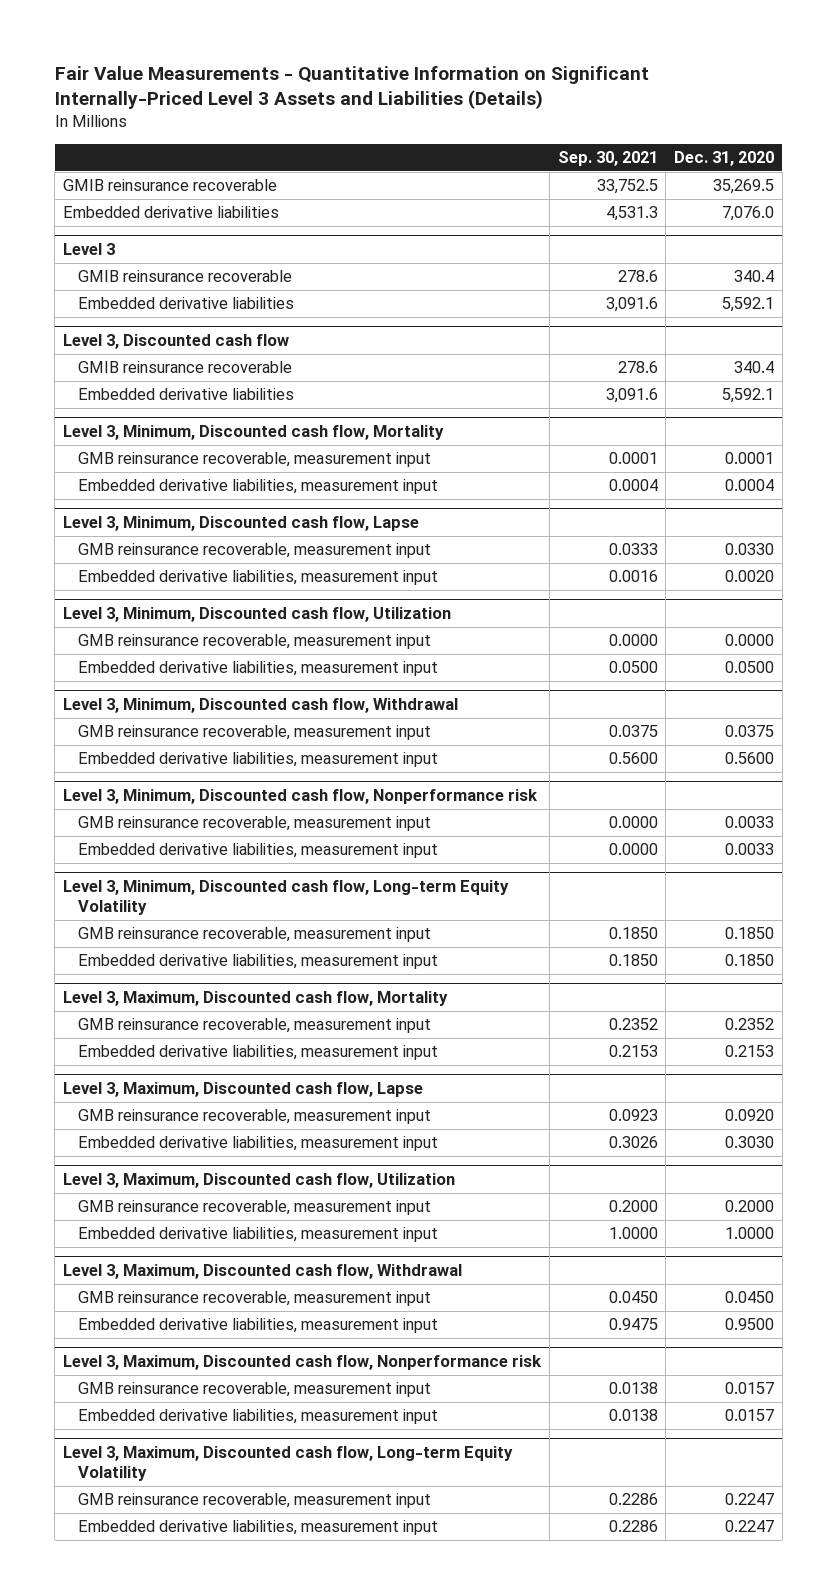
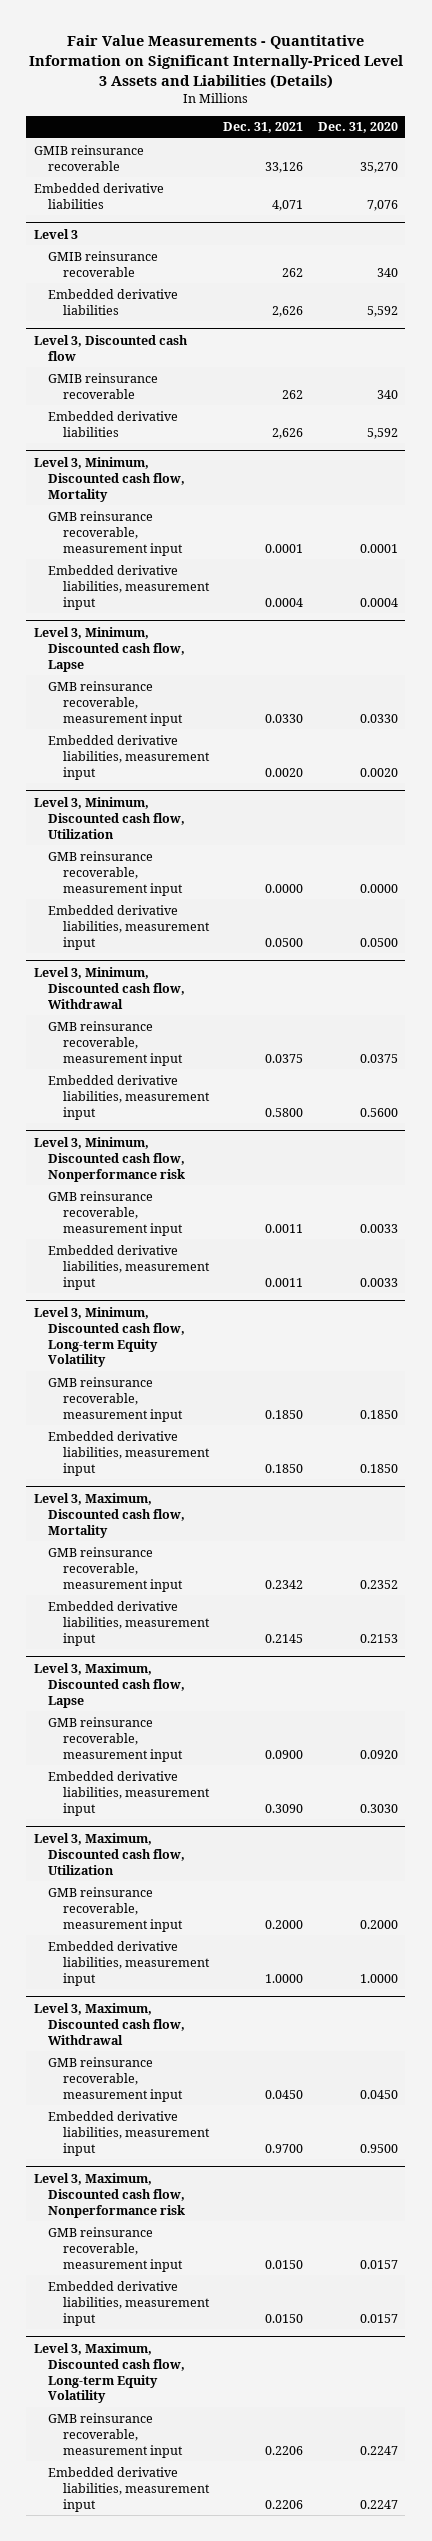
- | Sep. 30, 2021 | Dec. 31, 2020
+ | Dec. 31, 2021 | Dec. 31, 2020
- GMIB reinsurance recoverable | 33,752.5 | 35,269.5
- Embedded derivative liabilities | 4,531.3 | 7,076.0
+ GMIB reinsurance recoverable | 33,126 | 35,270
+ Embedded derivative liabilities | 4,071 | 7,076
@ Level 3
- GMIB reinsurance recoverable | 278.6 | 340.4
- Embedded derivative liabilities | 3,091.6 | 5,592.1
+ GMIB reinsurance recoverable | 262 | 340
+ Embedded derivative liabilities | 2,626 | 5,592
@ Level 3, Discounted cash flow
- GMIB reinsurance recoverable | 278.6 | 340.4
- Embedded derivative liabilities | 3,091.6 | 5,592.1
+ GMIB reinsurance recoverable | 262 | 340
+ Embedded derivative liabilities | 2,626 | 5,592

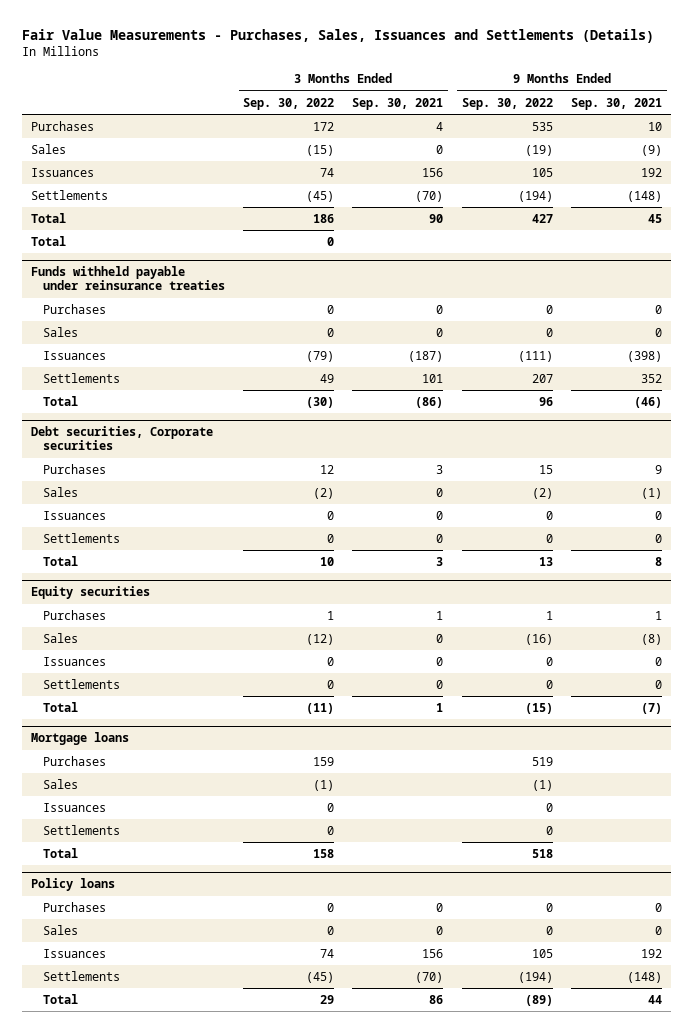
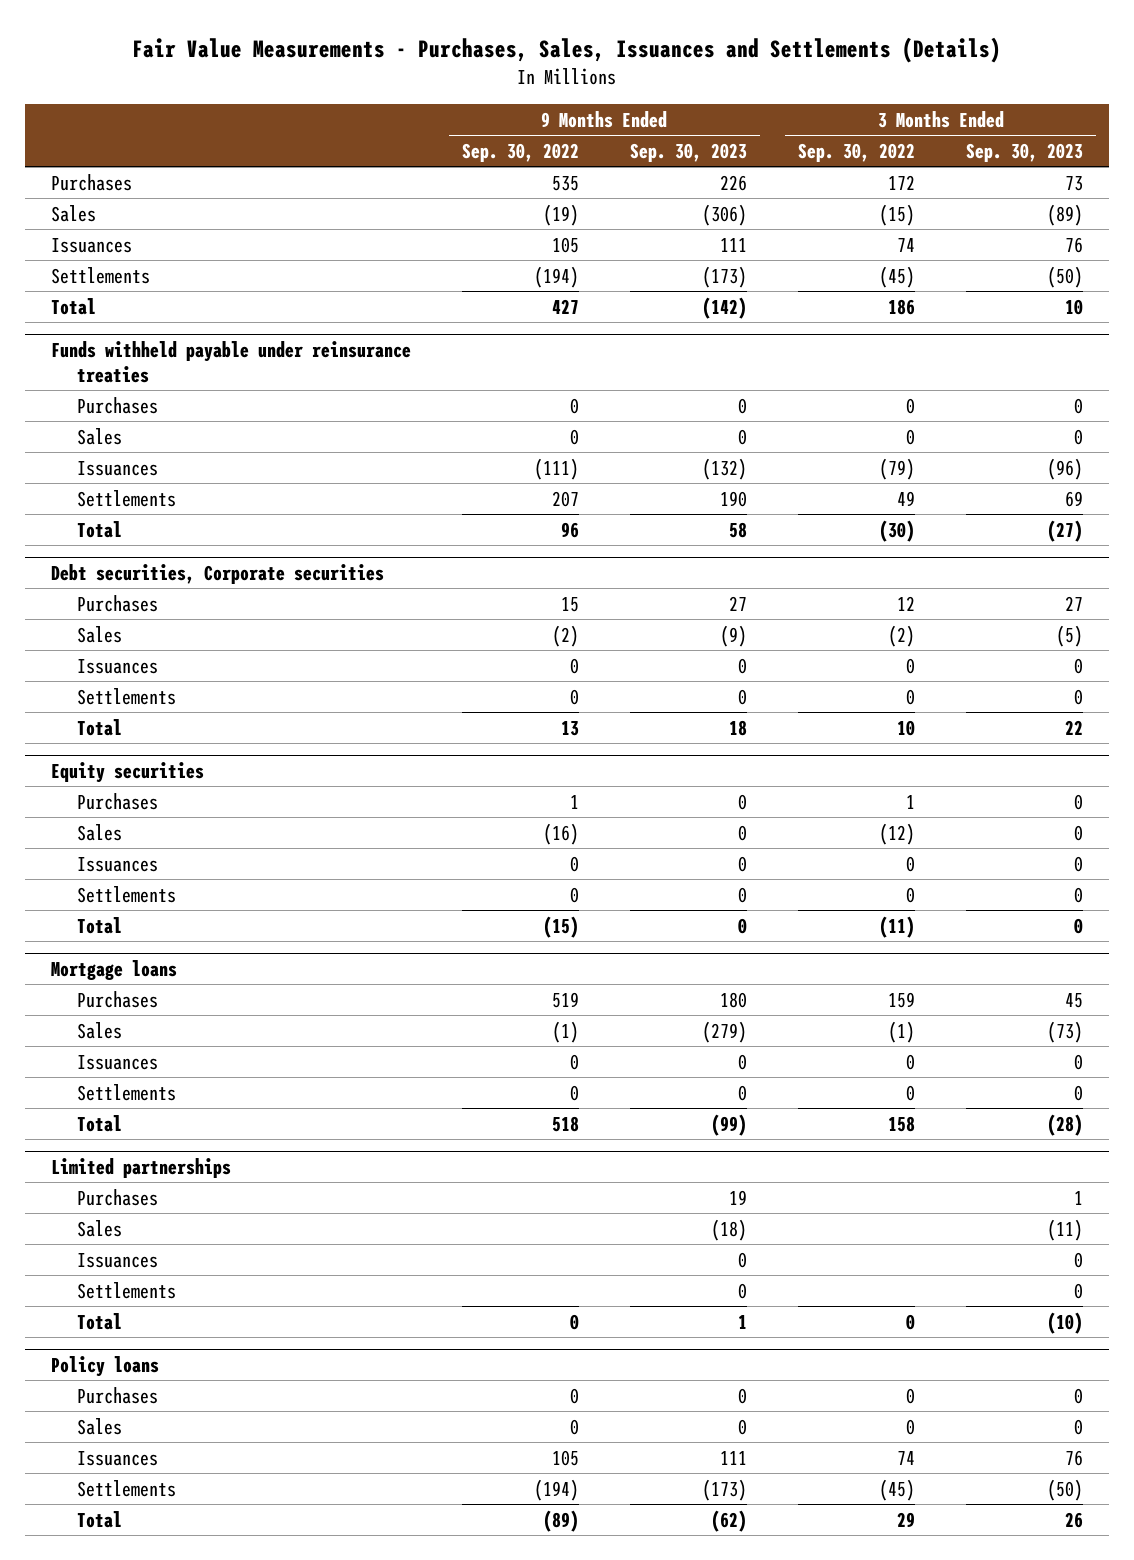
- | 3 Months Ended Sep. 30, 2022 | 3 Months Ended Sep. 30, 2021 | 9 Months Ended Sep. 30, 2022 | 9 Months Ended Sep. 30, 2021
+ | 9 Months Ended Sep. 30, 2022 | 9 Months Ended Sep. 30, 2023 | 3 Months Ended Sep. 30, 2022 | 3 Months Ended Sep. 30, 2023
- Total | 0 | | |
+ Limited partnerships
+ Purchases | | 19 | | 1
+ Sales | | (18) | | (11)
+ Issuances | | 0 | | 0
+ Settlements | | 0 | | 0
+ Total | 0 | 1 | 0 | (10)

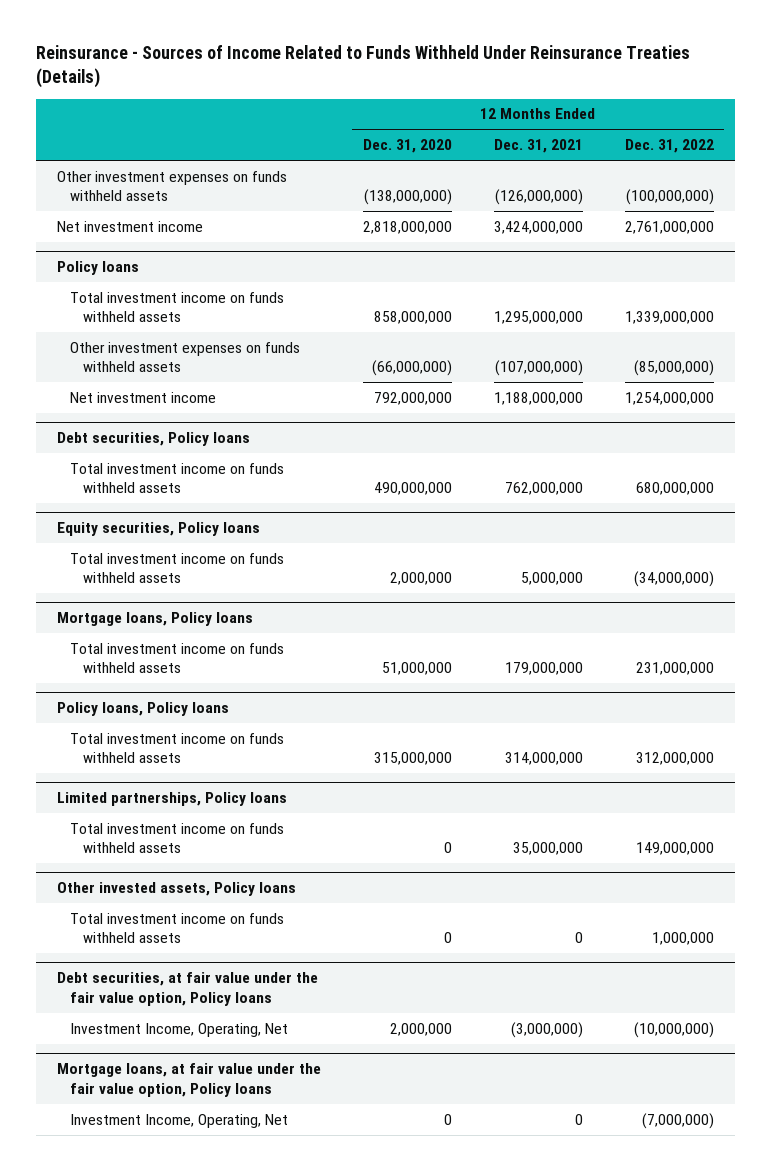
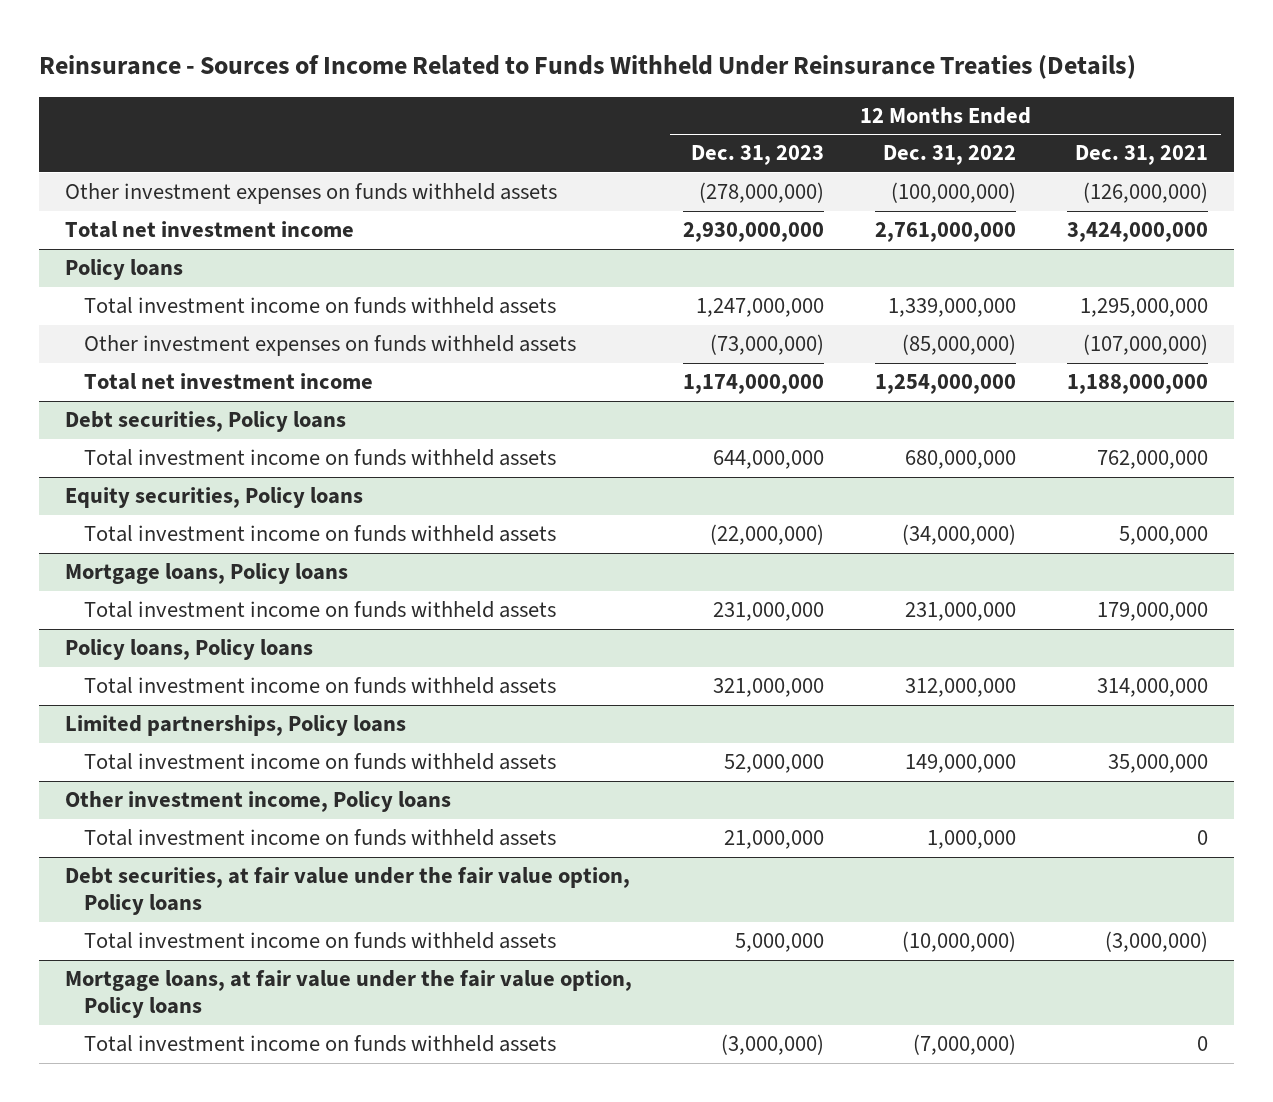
- | 12 Months Ended Dec. 31, 2020 | 12 Months Ended Dec. 31, 2021 | 12 Months Ended Dec. 31, 2022
+ | 12 Months Ended Dec. 31, 2023 | 12 Months Ended Dec. 31, 2022 | 12 Months Ended Dec. 31, 2021
- Net investment income | 2,818,000,000 | 3,424,000,000 | 2,761,000,000
+ Total net investment income | 2,930,000,000 | 2,761,000,000 | 3,424,000,000
@ Policy loans
- Net investment income | 792,000,000 | 1,188,000,000 | 1,254,000,000
+ Total net investment income | 1,174,000,000 | 1,254,000,000 | 1,188,000,000
- Other invested assets, Policy loans
+ Other investment income, Policy loans
@ Debt securities, at fair value under the fair value option, Policy loans
- Investment Income, Operating, Net | 2,000,000 | (3,000,000) | (10,000,000)
+ Total investment income on funds withheld assets | 5,000,000 | (10,000,000) | (3,000,000)
@ Mortgage loans, at fair value under the fair value option, Policy loans
- Investment Income, Operating, Net | 0 | 0 | (7,000,000)
+ Total investment income on funds withheld assets | (3,000,000) | (7,000,000) | 0

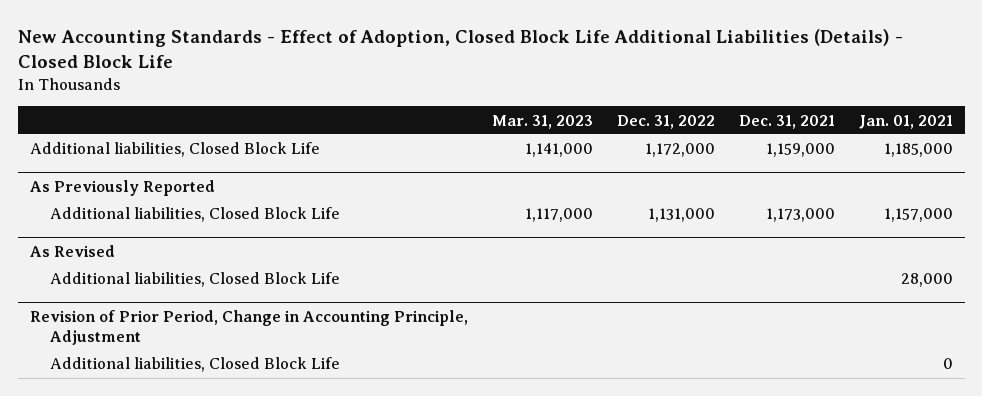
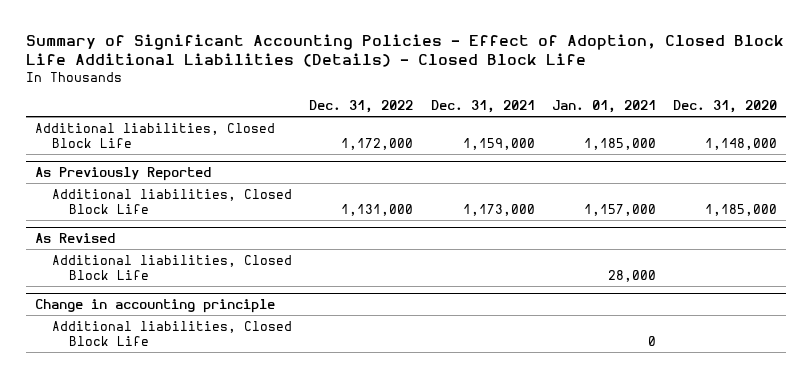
- New Accounting Standards - Effect of Adoption, Closed Block Life Additional Liabilities (Details) - Closed Block Life
+ Summary of Significant Accounting Policies - Effect of Adoption, Closed Block Life Additional Liabilities (Details) - Closed Block Life
- | Mar. 31, 2023 | Dec. 31, 2022 | Dec. 31, 2021 | Jan. 01, 2021
+ | Dec. 31, 2022 | Dec. 31, 2021 | Jan. 01, 2021 | Dec. 31, 2020
- Revision of Prior Period, Change in Accounting Principle, Adjustment
+ Change in accounting principle

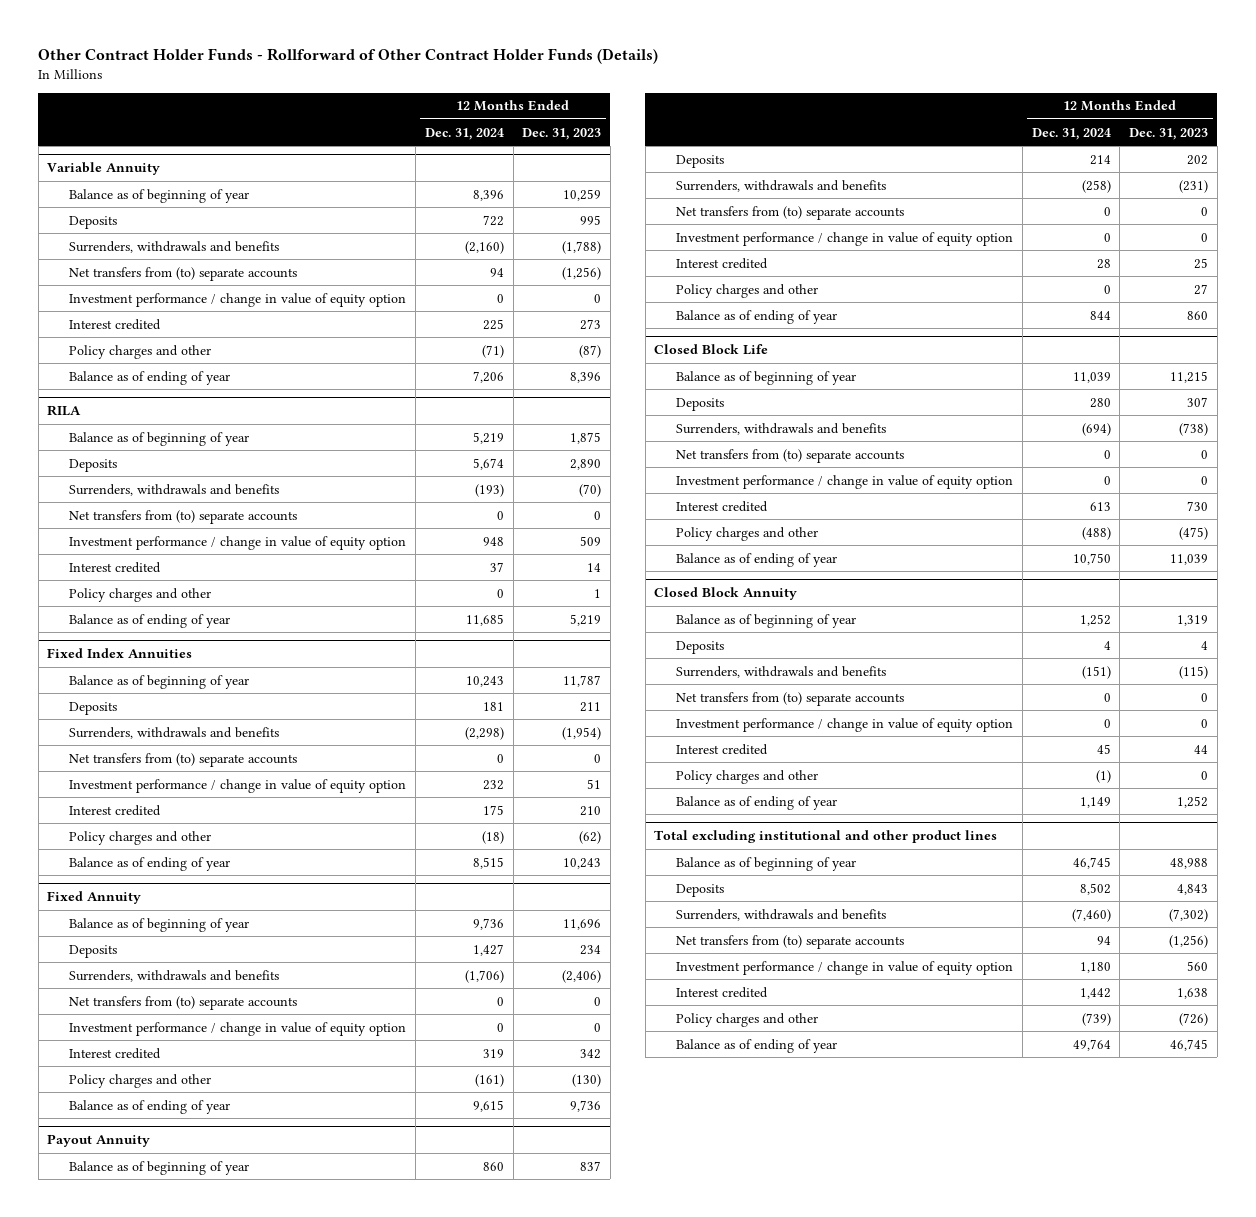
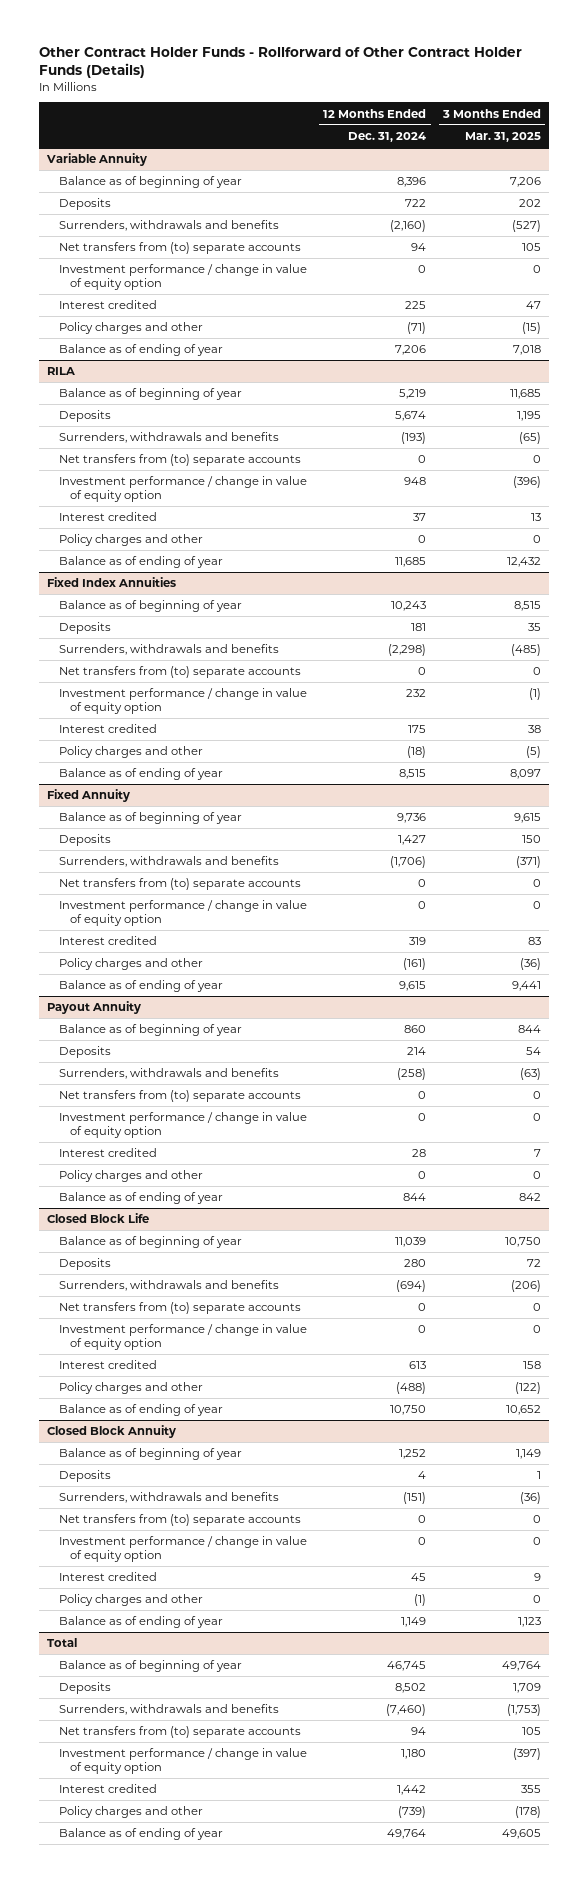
- | 12 Months Ended Dec. 31, 2024 | 12 Months Ended Dec. 31, 2023
+ | 12 Months Ended Dec. 31, 2024 | 3 Months Ended Mar. 31, 2025
- Total excluding institutional and other product lines
+ Total

